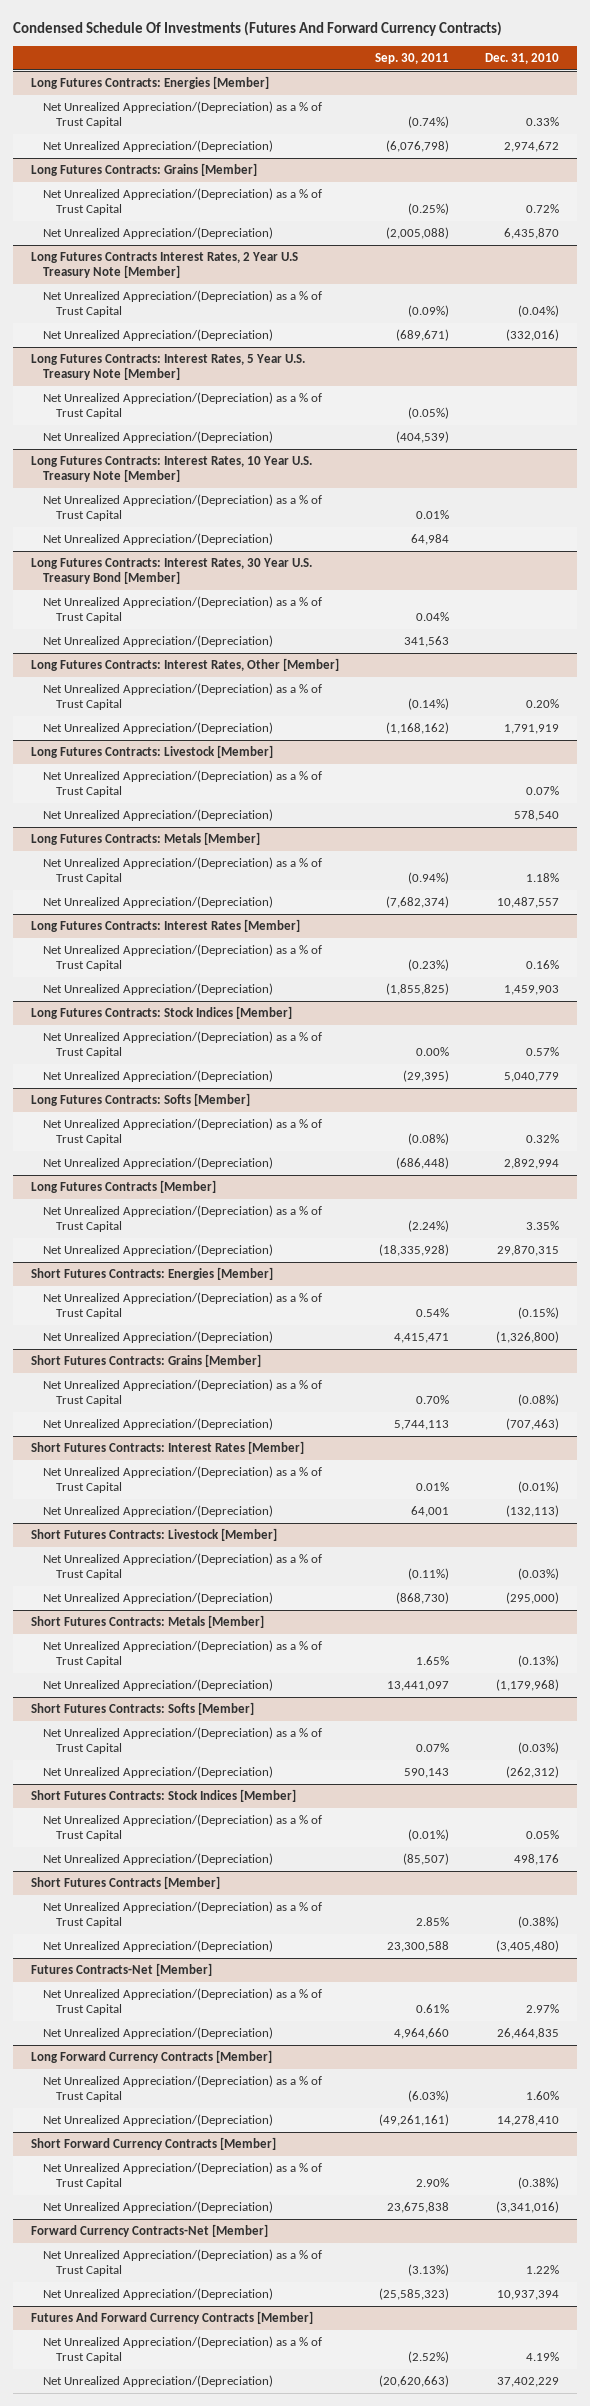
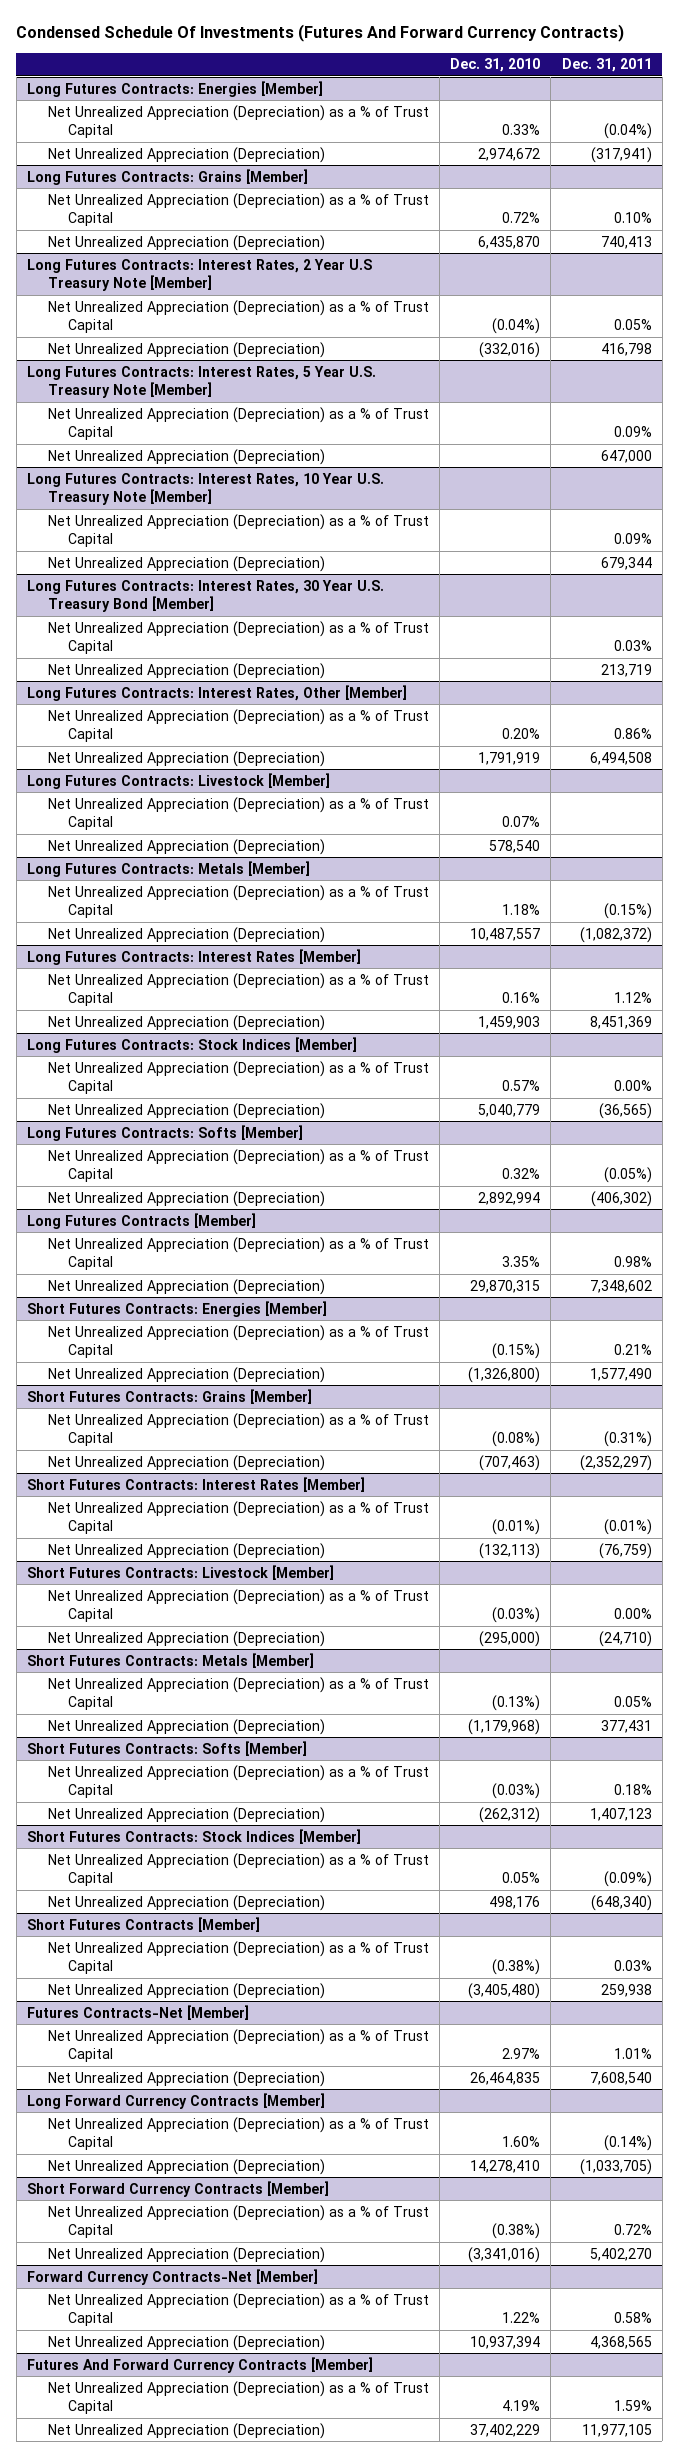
- | Sep. 30, 2011 | Dec. 31, 2010
+ | Dec. 31, 2010 | Dec. 31, 2011
@ Long Futures Contracts: Energies [Member]
- Net Unrealized Appreciation/(Depreciation) as a % of Trust Capital | (0.74%) | 0.33%
- Net Unrealized Appreciation/(Depreciation) | (6,076,798) | 2,974,672
+ Net Unrealized Appreciation (Depreciation) as a % of Trust Capital | 0.33% | (0.04%)
+ Net Unrealized Appreciation (Depreciation) | 2,974,672 | (317,941)
@ Long Futures Contracts: Grains [Member]
- Net Unrealized Appreciation/(Depreciation) as a % of Trust Capital | (0.25%) | 0.72%
- Net Unrealized Appreciation/(Depreciation) | (2,005,088) | 6,435,870
- Long Futures Contracts Interest Rates, 2 Year U.S Treasury Note [Member]
- Net Unrealized Appreciation/(Depreciation) as a % of Trust Capital | (0.09%) | (0.04%)
- Net Unrealized Appreciation/(Depreciation) | (689,671) | (332,016)
@ Long Futures Contracts: Grains [Member]
+ Net Unrealized Appreciation (Depreciation) as a % of Trust Capital | 0.72% | 0.10%
+ Net Unrealized Appreciation (Depreciation) | 6,435,870 | 740,413
+ Long Futures Contracts: Interest Rates, 2 Year U.S Treasury Note [Member]
+ Net Unrealized Appreciation (Depreciation) as a % of Trust Capital | (0.04%) | 0.05%
+ Net Unrealized Appreciation (Depreciation) | (332,016) | 416,798
@ Long Futures Contracts: Interest Rates, 5 Year U.S. Treasury Note [Member]
- Net Unrealized Appreciation/(Depreciation) as a % of Trust Capital | (0.05%) |
- Net Unrealized Appreciation/(Depreciation) | (404,539) |
+ Net Unrealized Appreciation (Depreciation) as a % of Trust Capital | | 0.09%
+ Net Unrealized Appreciation (Depreciation) | | 647,000
@ Long Futures Contracts: Interest Rates, 10 Year U.S. Treasury Note [Member]
- Net Unrealized Appreciation/(Depreciation) as a % of Trust Capital | 0.01% |
- Net Unrealized Appreciation/(Depreciation) | 64,984 |
+ Net Unrealized Appreciation (Depreciation) as a % of Trust Capital | | 0.09%
+ Net Unrealized Appreciation (Depreciation) | | 679,344
@ Long Futures Contracts: Interest Rates, 30 Year U.S. Treasury Bond [Member]
- Net Unrealized Appreciation/(Depreciation) as a % of Trust Capital | 0.04% |
- Net Unrealized Appreciation/(Depreciation) | 341,563 |
+ Net Unrealized Appreciation (Depreciation) as a % of Trust Capital | | 0.03%
+ Net Unrealized Appreciation (Depreciation) | | 213,719
@ Long Futures Contracts: Interest Rates, Other [Member]
- Net Unrealized Appreciation/(Depreciation) as a % of Trust Capital | (0.14%) | 0.20%
- Net Unrealized Appreciation/(Depreciation) | (1,168,162) | 1,791,919
+ Net Unrealized Appreciation (Depreciation) as a % of Trust Capital | 0.20% | 0.86%
+ Net Unrealized Appreciation (Depreciation) | 1,791,919 | 6,494,508
@ Long Futures Contracts: Livestock [Member]
- Net Unrealized Appreciation/(Depreciation) as a % of Trust Capital | | 0.07%
- Net Unrealized Appreciation/(Depreciation) | | 578,540
+ Net Unrealized Appreciation (Depreciation) as a % of Trust Capital | 0.07% |
+ Net Unrealized Appreciation (Depreciation) | 578,540 |
@ Long Futures Contracts: Metals [Member]
- Net Unrealized Appreciation/(Depreciation) as a % of Trust Capital | (0.94%) | 1.18%
- Net Unrealized Appreciation/(Depreciation) | (7,682,374) | 10,487,557
+ Net Unrealized Appreciation (Depreciation) as a % of Trust Capital | 1.18% | (0.15%)
+ Net Unrealized Appreciation (Depreciation) | 10,487,557 | (1,082,372)
@ Long Futures Contracts: Interest Rates [Member]
- Net Unrealized Appreciation/(Depreciation) as a % of Trust Capital | (0.23%) | 0.16%
- Net Unrealized Appreciation/(Depreciation) | (1,855,825) | 1,459,903
+ Net Unrealized Appreciation (Depreciation) as a % of Trust Capital | 0.16% | 1.12%
+ Net Unrealized Appreciation (Depreciation) | 1,459,903 | 8,451,369
@ Long Futures Contracts: Stock Indices [Member]
- Net Unrealized Appreciation/(Depreciation) as a % of Trust Capital | 0.00% | 0.57%
- Net Unrealized Appreciation/(Depreciation) | (29,395) | 5,040,779
+ Net Unrealized Appreciation (Depreciation) as a % of Trust Capital | 0.57% | 0.00%
+ Net Unrealized Appreciation (Depreciation) | 5,040,779 | (36,565)
@ Long Futures Contracts: Softs [Member]
- Net Unrealized Appreciation/(Depreciation) as a % of Trust Capital | (0.08%) | 0.32%
- Net Unrealized Appreciation/(Depreciation) | (686,448) | 2,892,994
+ Net Unrealized Appreciation (Depreciation) as a % of Trust Capital | 0.32% | (0.05%)
+ Net Unrealized Appreciation (Depreciation) | 2,892,994 | (406,302)
@ Long Futures Contracts [Member]
- Net Unrealized Appreciation/(Depreciation) as a % of Trust Capital | (2.24%) | 3.35%
- Net Unrealized Appreciation/(Depreciation) | (18,335,928) | 29,870,315
+ Net Unrealized Appreciation (Depreciation) as a % of Trust Capital | 3.35% | 0.98%
+ Net Unrealized Appreciation (Depreciation) | 29,870,315 | 7,348,602
@ Short Futures Contracts: Energies [Member]
- Net Unrealized Appreciation/(Depreciation) as a % of Trust Capital | 0.54% | (0.15%)
- Net Unrealized Appreciation/(Depreciation) | 4,415,471 | (1,326,800)
+ Net Unrealized Appreciation (Depreciation) as a % of Trust Capital | (0.15%) | 0.21%
+ Net Unrealized Appreciation (Depreciation) | (1,326,800) | 1,577,490
@ Short Futures Contracts: Grains [Member]
- Net Unrealized Appreciation/(Depreciation) as a % of Trust Capital | 0.70% | (0.08%)
- Net Unrealized Appreciation/(Depreciation) | 5,744,113 | (707,463)
+ Net Unrealized Appreciation (Depreciation) as a % of Trust Capital | (0.08%) | (0.31%)
+ Net Unrealized Appreciation (Depreciation) | (707,463) | (2,352,297)
@ Short Futures Contracts: Interest Rates [Member]
- Net Unrealized Appreciation/(Depreciation) as a % of Trust Capital | 0.01% | (0.01%)
- Net Unrealized Appreciation/(Depreciation) | 64,001 | (132,113)
+ Net Unrealized Appreciation (Depreciation) as a % of Trust Capital | (0.01%) | (0.01%)
+ Net Unrealized Appreciation (Depreciation) | (132,113) | (76,759)
@ Short Futures Contracts: Livestock [Member]
- Net Unrealized Appreciation/(Depreciation) as a % of Trust Capital | (0.11%) | (0.03%)
- Net Unrealized Appreciation/(Depreciation) | (868,730) | (295,000)
+ Net Unrealized Appreciation (Depreciation) as a % of Trust Capital | (0.03%) | 0.00%
+ Net Unrealized Appreciation (Depreciation) | (295,000) | (24,710)
@ Short Futures Contracts: Metals [Member]
- Net Unrealized Appreciation/(Depreciation) as a % of Trust Capital | 1.65% | (0.13%)
- Net Unrealized Appreciation/(Depreciation) | 13,441,097 | (1,179,968)
+ Net Unrealized Appreciation (Depreciation) as a % of Trust Capital | (0.13%) | 0.05%
+ Net Unrealized Appreciation (Depreciation) | (1,179,968) | 377,431
@ Short Futures Contracts: Softs [Member]
- Net Unrealized Appreciation/(Depreciation) as a % of Trust Capital | 0.07% | (0.03%)
- Net Unrealized Appreciation/(Depreciation) | 590,143 | (262,312)
+ Net Unrealized Appreciation (Depreciation) as a % of Trust Capital | (0.03%) | 0.18%
+ Net Unrealized Appreciation (Depreciation) | (262,312) | 1,407,123
@ Short Futures Contracts: Stock Indices [Member]
- Net Unrealized Appreciation/(Depreciation) as a % of Trust Capital | (0.01%) | 0.05%
- Net Unrealized Appreciation/(Depreciation) | (85,507) | 498,176
+ Net Unrealized Appreciation (Depreciation) as a % of Trust Capital | 0.05% | (0.09%)
+ Net Unrealized Appreciation (Depreciation) | 498,176 | (648,340)
@ Short Futures Contracts [Member]
- Net Unrealized Appreciation/(Depreciation) as a % of Trust Capital | 2.85% | (0.38%)
- Net Unrealized Appreciation/(Depreciation) | 23,300,588 | (3,405,480)
+ Net Unrealized Appreciation (Depreciation) as a % of Trust Capital | (0.38%) | 0.03%
+ Net Unrealized Appreciation (Depreciation) | (3,405,480) | 259,938
@ Futures Contracts-Net [Member]
- Net Unrealized Appreciation/(Depreciation) as a % of Trust Capital | 0.61% | 2.97%
- Net Unrealized Appreciation/(Depreciation) | 4,964,660 | 26,464,835
+ Net Unrealized Appreciation (Depreciation) as a % of Trust Capital | 2.97% | 1.01%
+ Net Unrealized Appreciation (Depreciation) | 26,464,835 | 7,608,540
@ Long Forward Currency Contracts [Member]
- Net Unrealized Appreciation/(Depreciation) as a % of Trust Capital | (6.03%) | 1.60%
- Net Unrealized Appreciation/(Depreciation) | (49,261,161) | 14,278,410
+ Net Unrealized Appreciation (Depreciation) as a % of Trust Capital | 1.60% | (0.14%)
+ Net Unrealized Appreciation (Depreciation) | 14,278,410 | (1,033,705)
@ Short Forward Currency Contracts [Member]
- Net Unrealized Appreciation/(Depreciation) as a % of Trust Capital | 2.90% | (0.38%)
- Net Unrealized Appreciation/(Depreciation) | 23,675,838 | (3,341,016)
+ Net Unrealized Appreciation (Depreciation) as a % of Trust Capital | (0.38%) | 0.72%
+ Net Unrealized Appreciation (Depreciation) | (3,341,016) | 5,402,270
@ Forward Currency Contracts-Net [Member]
- Net Unrealized Appreciation/(Depreciation) as a % of Trust Capital | (3.13%) | 1.22%
- Net Unrealized Appreciation/(Depreciation) | (25,585,323) | 10,937,394
+ Net Unrealized Appreciation (Depreciation) as a % of Trust Capital | 1.22% | 0.58%
+ Net Unrealized Appreciation (Depreciation) | 10,937,394 | 4,368,565
@ Futures And Forward Currency Contracts [Member]
- Net Unrealized Appreciation/(Depreciation) as a % of Trust Capital | (2.52%) | 4.19%
- Net Unrealized Appreciation/(Depreciation) | (20,620,663) | 37,402,229
+ Net Unrealized Appreciation (Depreciation) as a % of Trust Capital | 4.19% | 1.59%
+ Net Unrealized Appreciation (Depreciation) | 37,402,229 | 11,977,105

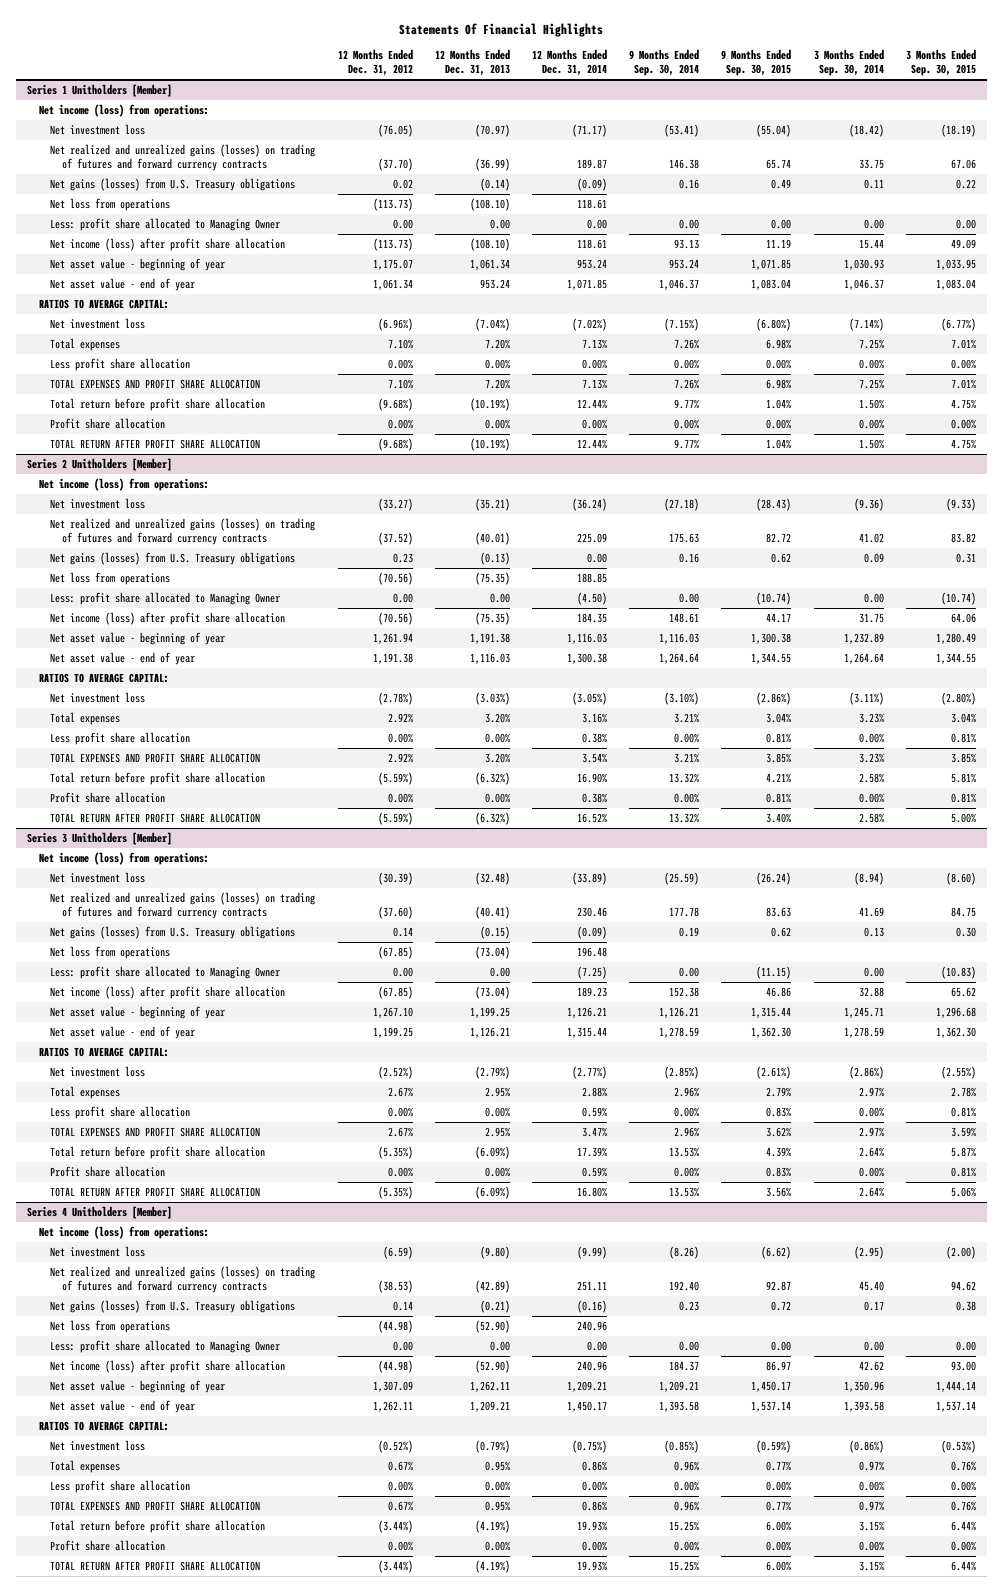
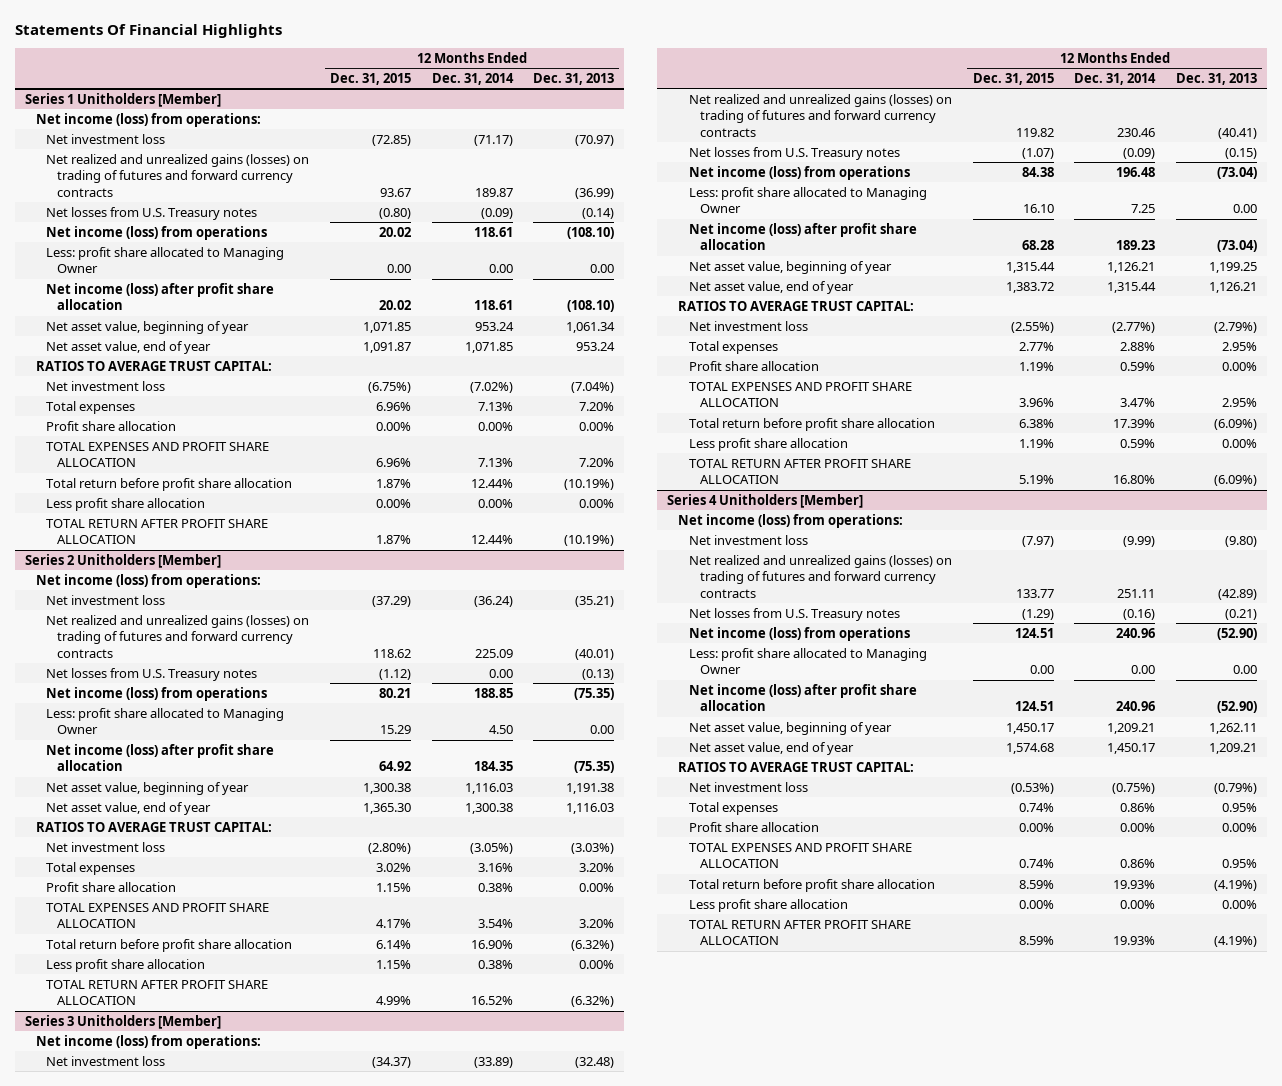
- | 12 Months Ended Dec. 31, 2012 | 12 Months Ended Dec. 31, 2013 | 12 Months Ended Dec. 31, 2014 | 9 Months Ended Sep. 30, 2014 | 9 Months Ended Sep. 30, 2015 | 3 Months Ended Sep. 30, 2014 | 3 Months Ended Sep. 30, 2015
+ | 12 Months Ended Dec. 31, 2015 | 12 Months Ended Dec. 31, 2014 | 12 Months Ended Dec. 31, 2013
@ Series 1 Unitholders [Member]
- Net gains (losses) from U.S. Treasury obligations | 0.02 | (0.14) | (0.09) | 0.16 | 0.49 | 0.11 | 0.22
- Net loss from operations | (113.73) | (108.10) | 118.61 | | | |
+ Net losses from U.S. Treasury notes | (0.80) | (0.09) | (0.14)
+ Net income (loss) from operations | 20.02 | 118.61 | (108.10)
- Net asset value - beginning of year | 1,175.07 | 1,061.34 | 953.24 | 953.24 | 1,071.85 | 1,030.93 | 1,033.95
- Net asset value - end of year | 1,061.34 | 953.24 | 1,071.85 | 1,046.37 | 1,083.04 | 1,046.37 | 1,083.04
- RATIOS TO AVERAGE CAPITAL:
+ Net asset value, beginning of year | 1,071.85 | 953.24 | 1,061.34
+ Net asset value, end of year | 1,091.87 | 1,071.85 | 953.24
+ RATIOS TO AVERAGE TRUST CAPITAL:
moved up: Profit share allocation | 0.00% | 0.00% | 0.00%
moved down: Less profit share allocation | 0.00% | 0.00% | 0.00%
@ Series 2 Unitholders [Member]
- Net gains (losses) from U.S. Treasury obligations | 0.23 | (0.13) | 0.00 | 0.16 | 0.62 | 0.09 | 0.31
- Net loss from operations | (70.56) | (75.35) | 188.85 | | | |
- Less: profit share allocated to Managing Owner | 0.00 | 0.00 | (4.50) | 0.00 | (10.74) | 0.00 | (10.74)
+ Net losses from U.S. Treasury notes | (1.12) | 0.00 | (0.13)
+ Net income (loss) from operations | 80.21 | 188.85 | (75.35)
+ Less: profit share allocated to Managing Owner | 15.29 | 4.50 | 0.00
- Net asset value - beginning of year | 1,261.94 | 1,191.38 | 1,116.03 | 1,116.03 | 1,300.38 | 1,232.89 | 1,280.49
- Net asset value - end of year | 1,191.38 | 1,116.03 | 1,300.38 | 1,264.64 | 1,344.55 | 1,264.64 | 1,344.55
- RATIOS TO AVERAGE CAPITAL:
+ Net asset value, beginning of year | 1,300.38 | 1,116.03 | 1,191.38
+ Net asset value, end of year | 1,365.30 | 1,300.38 | 1,116.03
+ RATIOS TO AVERAGE TRUST CAPITAL:
moved up: Profit share allocation | 1.15% | 0.38% | 0.00%
moved down: Less profit share allocation | 1.15% | 0.38% | 0.00%
@ Series 3 Unitholders [Member]
- Net gains (losses) from U.S. Treasury obligations | 0.14 | (0.15) | (0.09) | 0.19 | 0.62 | 0.13 | 0.30
- Net loss from operations | (67.85) | (73.04) | 196.48 | | | |
- Less: profit share allocated to Managing Owner | 0.00 | 0.00 | (7.25) | 0.00 | (11.15) | 0.00 | (10.83)
+ Net losses from U.S. Treasury notes | (1.07) | (0.09) | (0.15)
+ Net income (loss) from operations | 84.38 | 196.48 | (73.04)
+ Less: profit share allocated to Managing Owner | 16.10 | 7.25 | 0.00
- Net asset value - beginning of year | 1,267.10 | 1,199.25 | 1,126.21 | 1,126.21 | 1,315.44 | 1,245.71 | 1,296.68
- Net asset value - end of year | 1,199.25 | 1,126.21 | 1,315.44 | 1,278.59 | 1,362.30 | 1,278.59 | 1,362.30
- RATIOS TO AVERAGE CAPITAL:
+ Net asset value, beginning of year | 1,315.44 | 1,126.21 | 1,199.25
+ Net asset value, end of year | 1,383.72 | 1,315.44 | 1,126.21
+ RATIOS TO AVERAGE TRUST CAPITAL:
moved up: Profit share allocation | 1.19% | 0.59% | 0.00%
moved down: Less profit share allocation | 1.19% | 0.59% | 0.00%
@ Series 4 Unitholders [Member]
- Net gains (losses) from U.S. Treasury obligations | 0.14 | (0.21) | (0.16) | 0.23 | 0.72 | 0.17 | 0.38
- Net loss from operations | (44.98) | (52.90) | 240.96 | | | |
+ Net losses from U.S. Treasury notes | (1.29) | (0.16) | (0.21)
+ Net income (loss) from operations | 124.51 | 240.96 | (52.90)
- Net asset value - beginning of year | 1,307.09 | 1,262.11 | 1,209.21 | 1,209.21 | 1,450.17 | 1,350.96 | 1,444.14
- Net asset value - end of year | 1,262.11 | 1,209.21 | 1,450.17 | 1,393.58 | 1,537.14 | 1,393.58 | 1,537.14
- RATIOS TO AVERAGE CAPITAL:
+ Net asset value, beginning of year | 1,450.17 | 1,209.21 | 1,262.11
+ Net asset value, end of year | 1,574.68 | 1,450.17 | 1,209.21
+ RATIOS TO AVERAGE TRUST CAPITAL:
moved up: Profit share allocation | 0.00% | 0.00% | 0.00%
moved down: Less profit share allocation | 0.00% | 0.00% | 0.00%

